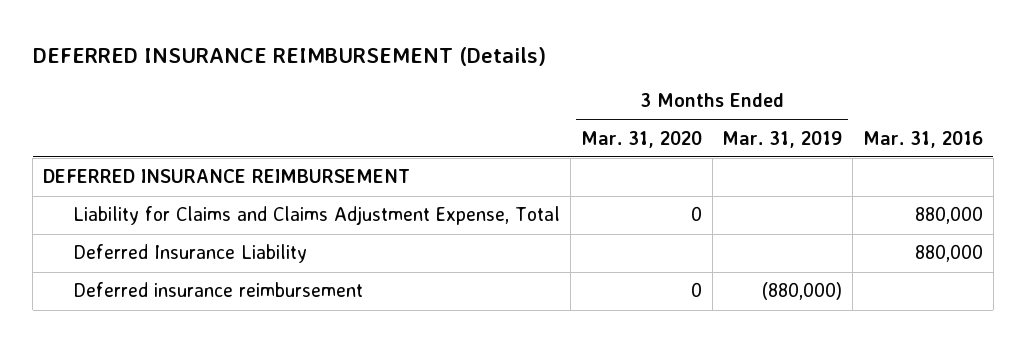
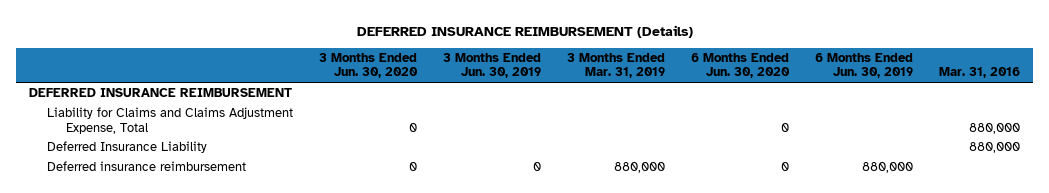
- | 3 Months Ended Mar. 31, 2020 | 3 Months Ended Mar. 31, 2019 | Mar. 31, 2016
+ | 3 Months Ended Jun. 30, 2020 | 3 Months Ended Jun. 30, 2019 | 3 Months Ended Mar. 31, 2019 | 6 Months Ended Jun. 30, 2020 | 6 Months Ended Jun. 30, 2019 | Mar. 31, 2016
- Deferred insurance reimbursement | 0 | (880,000) |
+ Deferred insurance reimbursement | 0 | 0 | 880,000 | 0 | 880,000 |

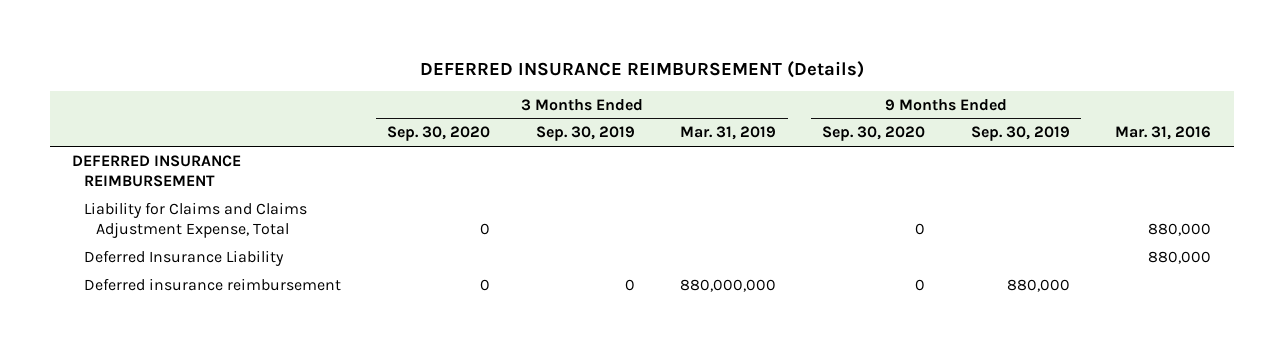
- | 3 Months Ended Jun. 30, 2020 | 3 Months Ended Jun. 30, 2019 | 3 Months Ended Mar. 31, 2019 | 6 Months Ended Jun. 30, 2020 | 6 Months Ended Jun. 30, 2019 | Mar. 31, 2016
+ | 3 Months Ended Sep. 30, 2020 | 3 Months Ended Sep. 30, 2019 | 3 Months Ended Mar. 31, 2019 | 9 Months Ended Sep. 30, 2020 | 9 Months Ended Sep. 30, 2019 | Mar. 31, 2016
- Deferred insurance reimbursement | 0 | 0 | 880,000 | 0 | 880,000 |
+ Deferred insurance reimbursement | 0 | 0 | 880,000,000 | 0 | 880,000 |

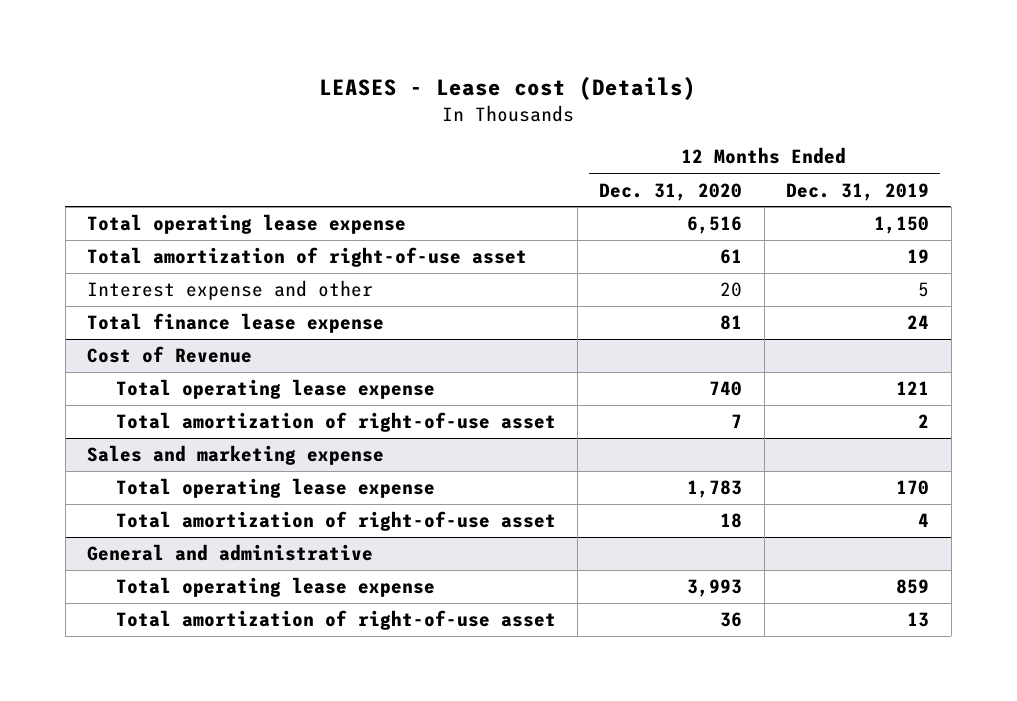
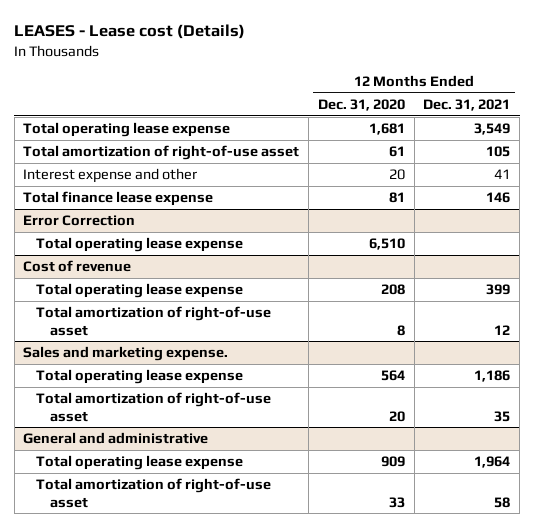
- | 12 Months Ended Dec. 31, 2020 | 12 Months Ended Dec. 31, 2019
+ | 12 Months Ended Dec. 31, 2020 | 12 Months Ended Dec. 31, 2021
- Total operating lease expense | 6,516 | 1,150
+ Total operating lease expense | 1,681 | 3,549
- Cost of Revenue
- Total operating lease expense | 740 | 121
- Total amortization of right-of-use asset | 7 | 2
- Sales and marketing expense
- Total operating lease expense | 1,783 | 170
- Total amortization of right-of-use asset | 18 | 4
+ Error Correction
+ Total operating lease expense | 6,510 |
+ Cost of revenue
+ Total operating lease expense | 208 | 399
+ Total amortization of right-of-use asset | 8 | 12
+ Sales and marketing expense.
+ Total operating lease expense | 564 | 1,186
+ Total amortization of right-of-use asset | 20 | 35
@ General and administrative
- Total operating lease expense | 3,993 | 859
- Total amortization of right-of-use asset | 36 | 13
+ Total operating lease expense | 909 | 1,964
+ Total amortization of right-of-use asset | 33 | 58

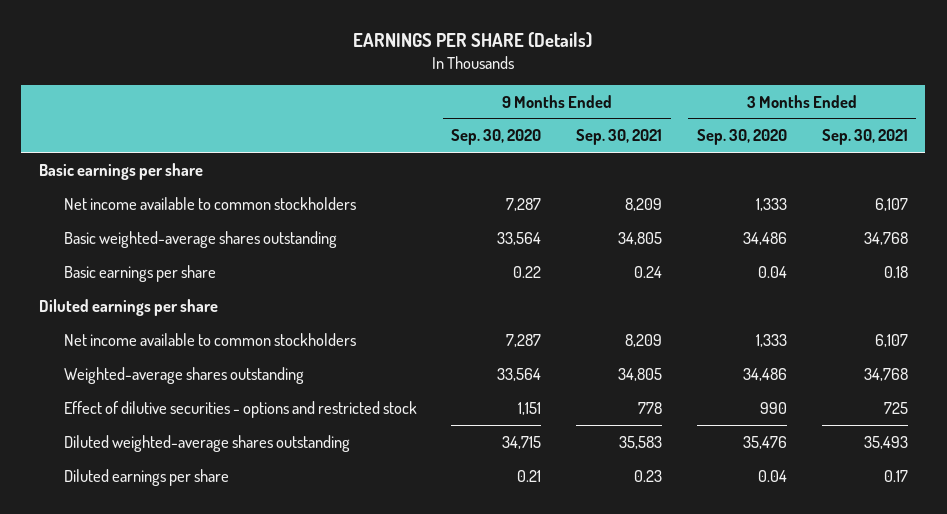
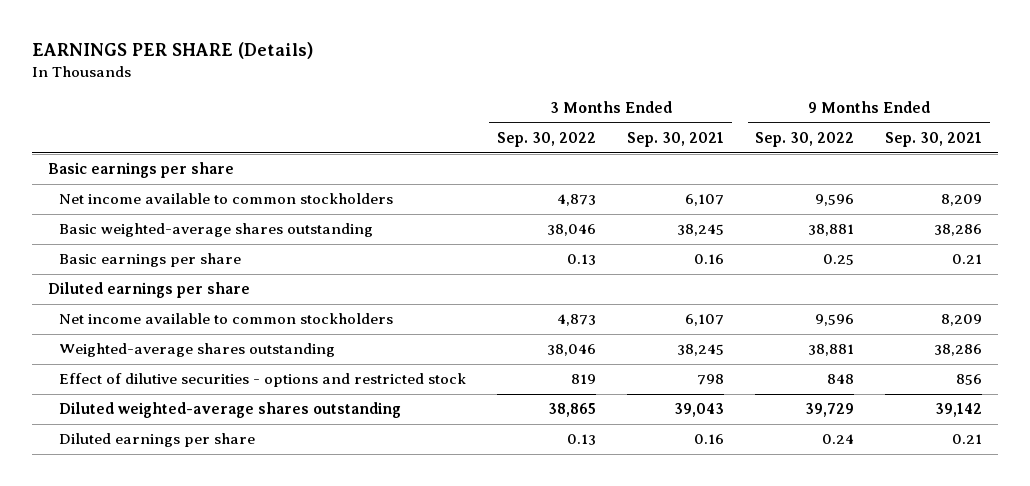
- | 9 Months Ended Sep. 30, 2020 | 9 Months Ended Sep. 30, 2021 | 3 Months Ended Sep. 30, 2020 | 3 Months Ended Sep. 30, 2021
+ | 3 Months Ended Sep. 30, 2022 | 3 Months Ended Sep. 30, 2021 | 9 Months Ended Sep. 30, 2022 | 9 Months Ended Sep. 30, 2021
- Basic weighted-average shares outstanding | 33,564 | 34,805 | 34,486 | 34,768
- Basic earnings per share | 0.22 | 0.24 | 0.04 | 0.18
+ Basic weighted-average shares outstanding | 38,046 | 38,245 | 38,881 | 38,286
+ Basic earnings per share | 0.13 | 0.16 | 0.25 | 0.21
- Weighted-average shares outstanding | 33,564 | 34,805 | 34,486 | 34,768
- Effect of dilutive securities - options and restricted stock | 1,151 | 778 | 990 | 725
- Diluted weighted-average shares outstanding | 34,715 | 35,583 | 35,476 | 35,493
- Diluted earnings per share | 0.21 | 0.23 | 0.04 | 0.17
+ Weighted-average shares outstanding | 38,046 | 38,245 | 38,881 | 38,286
+ Effect of dilutive securities - options and restricted stock | 819 | 798 | 848 | 856
+ Diluted weighted-average shares outstanding | 38,865 | 39,043 | 39,729 | 39,142
+ Diluted earnings per share | 0.13 | 0.16 | 0.24 | 0.21

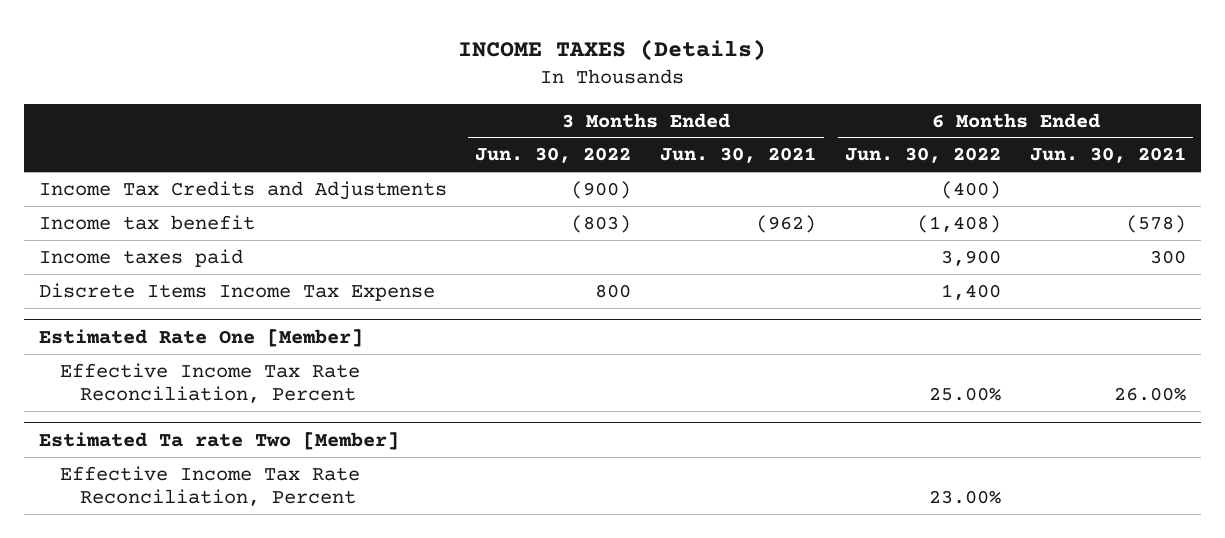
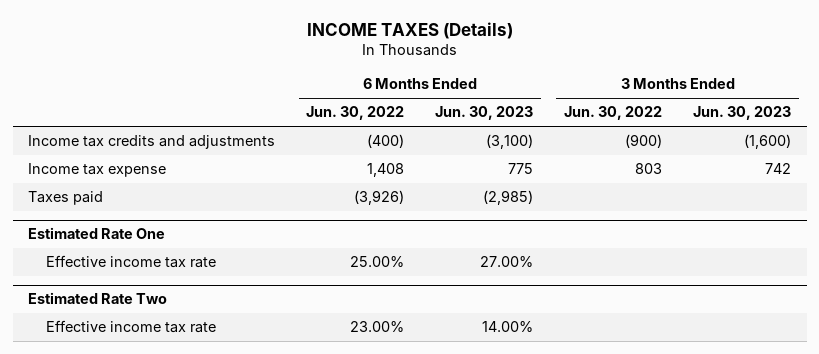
- | 3 Months Ended Jun. 30, 2022 | 3 Months Ended Jun. 30, 2021 | 6 Months Ended Jun. 30, 2022 | 6 Months Ended Jun. 30, 2021
+ | 6 Months Ended Jun. 30, 2022 | 6 Months Ended Jun. 30, 2023 | 3 Months Ended Jun. 30, 2022 | 3 Months Ended Jun. 30, 2023
- Income Tax Credits and Adjustments | (900) | | (400) |
- Income tax benefit | (803) | (962) | (1,408) | (578)
- Income taxes paid | | | 3,900 | 300
- Discrete Items Income Tax Expense | 800 | | 1,400 |
- Estimated Rate One [Member]
- Effective Income Tax Rate Reconciliation, Percent | | | 25.00% | 26.00%
- Estimated Ta rate Two [Member]
- Effective Income Tax Rate Reconciliation, Percent | | | 23.00% |
+ Income tax credits and adjustments | (400) | (3,100) | (900) | (1,600)
+ Income tax expense | 1,408 | 775 | 803 | 742
+ Taxes paid | (3,926) | (2,985) | |
+ Estimated Rate One
+ Effective income tax rate | 25.00% | 27.00% | |
+ Estimated Rate Two
+ Effective income tax rate | 23.00% | 14.00% | |

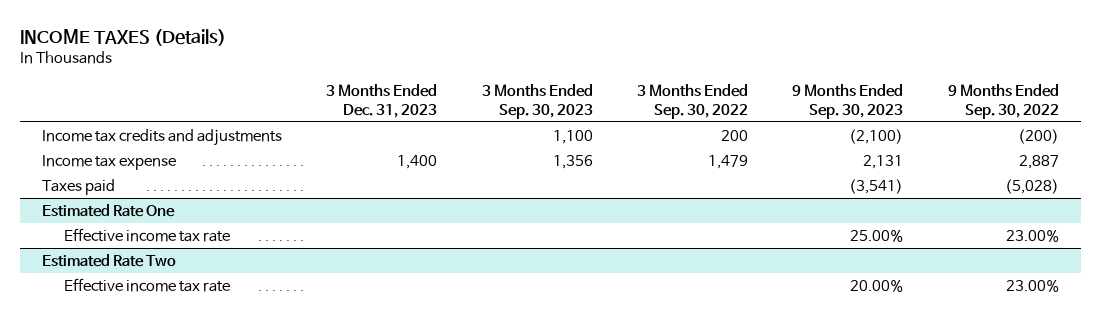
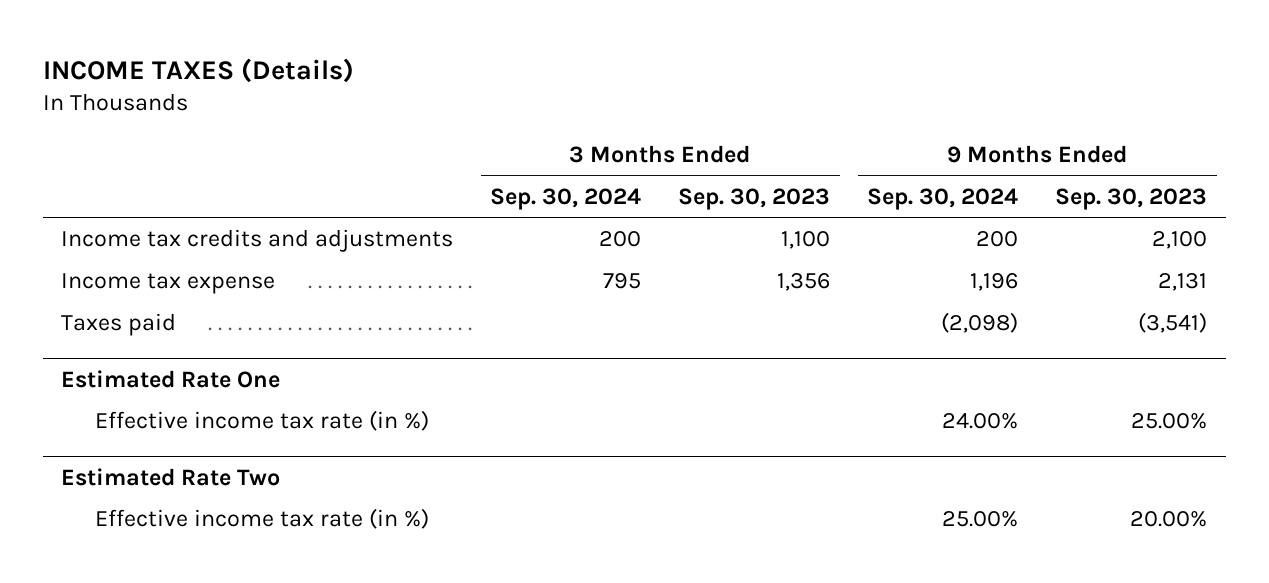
- | 3 Months Ended Dec. 31, 2023 | 3 Months Ended Sep. 30, 2023 | 3 Months Ended Sep. 30, 2022 | 9 Months Ended Sep. 30, 2023 | 9 Months Ended Sep. 30, 2022
+ | 3 Months Ended Sep. 30, 2024 | 3 Months Ended Sep. 30, 2023 | 9 Months Ended Sep. 30, 2024 | 9 Months Ended Sep. 30, 2023
- Income tax credits and adjustments | | 1,100 | 200 | (2,100) | (200)
+ Income tax credits and adjustments | 200 | 1,100 | 200 | 2,100
@ Estimated Rate One
- Effective income tax rate | | | | 25.00% | 23.00%
+ Effective income tax rate (in %) | | | 24.00% | 25.00%
@ Estimated Rate Two
- Effective income tax rate | | | | 20.00% | 23.00%
+ Effective income tax rate (in %) | | | 25.00% | 20.00%

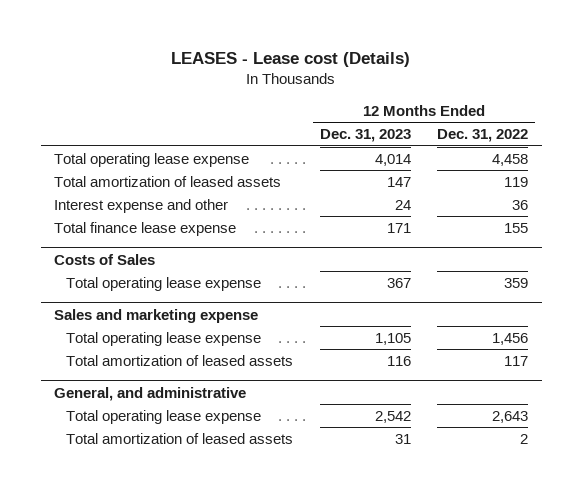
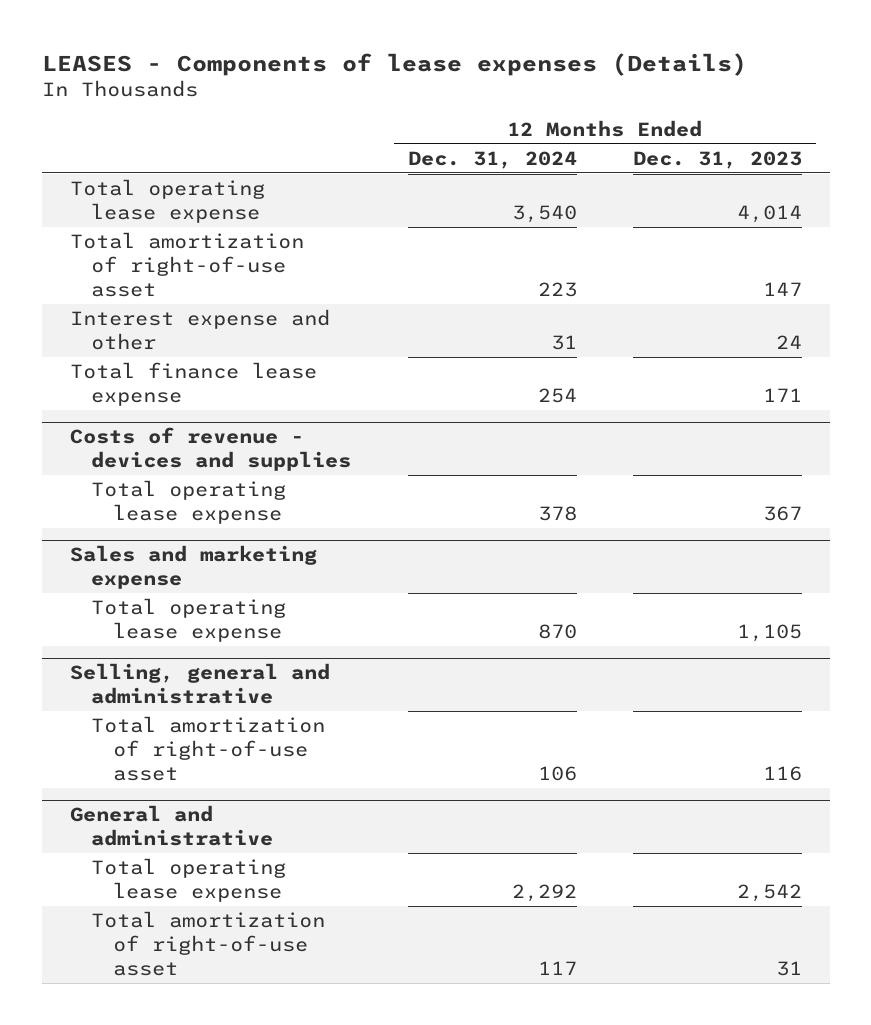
- LEASES - Lease cost (Details)
+ LEASES - Components of lease expenses (Details)
- | 12 Months Ended Dec. 31, 2023 | 12 Months Ended Dec. 31, 2022
+ | 12 Months Ended Dec. 31, 2024 | 12 Months Ended Dec. 31, 2023
- Total amortization of leased assets | 147 | 119
+ Total amortization of right-of-use asset | 223 | 147
- Costs of Sales
+ Costs of revenue - devices and supplies
@ Sales and marketing expense
- Total amortization of leased assets | 116 | 117
- General, and administrative
+ Selling, general and administrative
+ Total amortization of right-of-use asset | 106 | 116
+ General and administrative
- Total amortization of leased assets | 31 | 2
+ Total amortization of right-of-use asset | 117 | 31

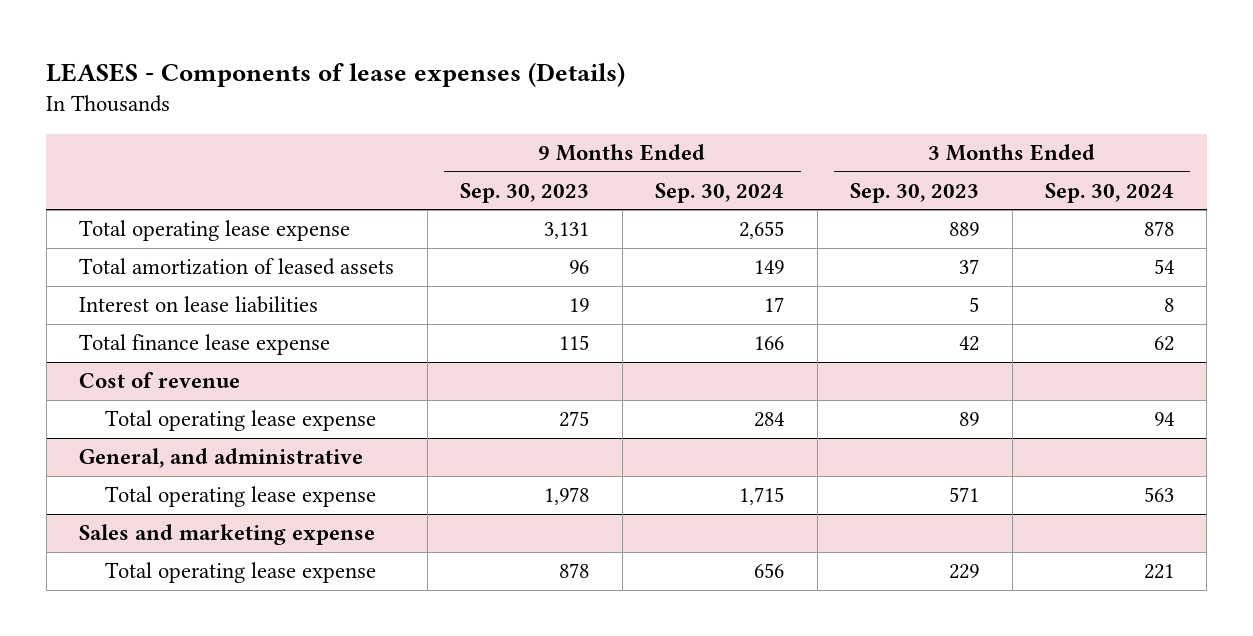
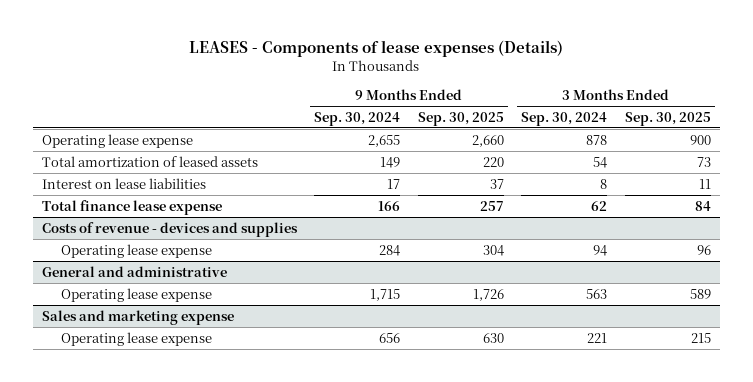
- | 9 Months Ended Sep. 30, 2023 | 9 Months Ended Sep. 30, 2024 | 3 Months Ended Sep. 30, 2023 | 3 Months Ended Sep. 30, 2024
+ | 9 Months Ended Sep. 30, 2024 | 9 Months Ended Sep. 30, 2025 | 3 Months Ended Sep. 30, 2024 | 3 Months Ended Sep. 30, 2025
- Total operating lease expense | 3,131 | 2,655 | 889 | 878
+ Operating lease expense | 2,655 | 2,660 | 878 | 900
- Cost of revenue
- Total operating lease expense | 275 | 284 | 89 | 94
- General, and administrative
- Total operating lease expense | 1,978 | 1,715 | 571 | 563
+ Costs of revenue - devices and supplies
+ Operating lease expense | 284 | 304 | 94 | 96
+ General and administrative
+ Operating lease expense | 1,715 | 1,726 | 563 | 589
@ Sales and marketing expense
- Total operating lease expense | 878 | 656 | 229 | 221
+ Operating lease expense | 656 | 630 | 221 | 215

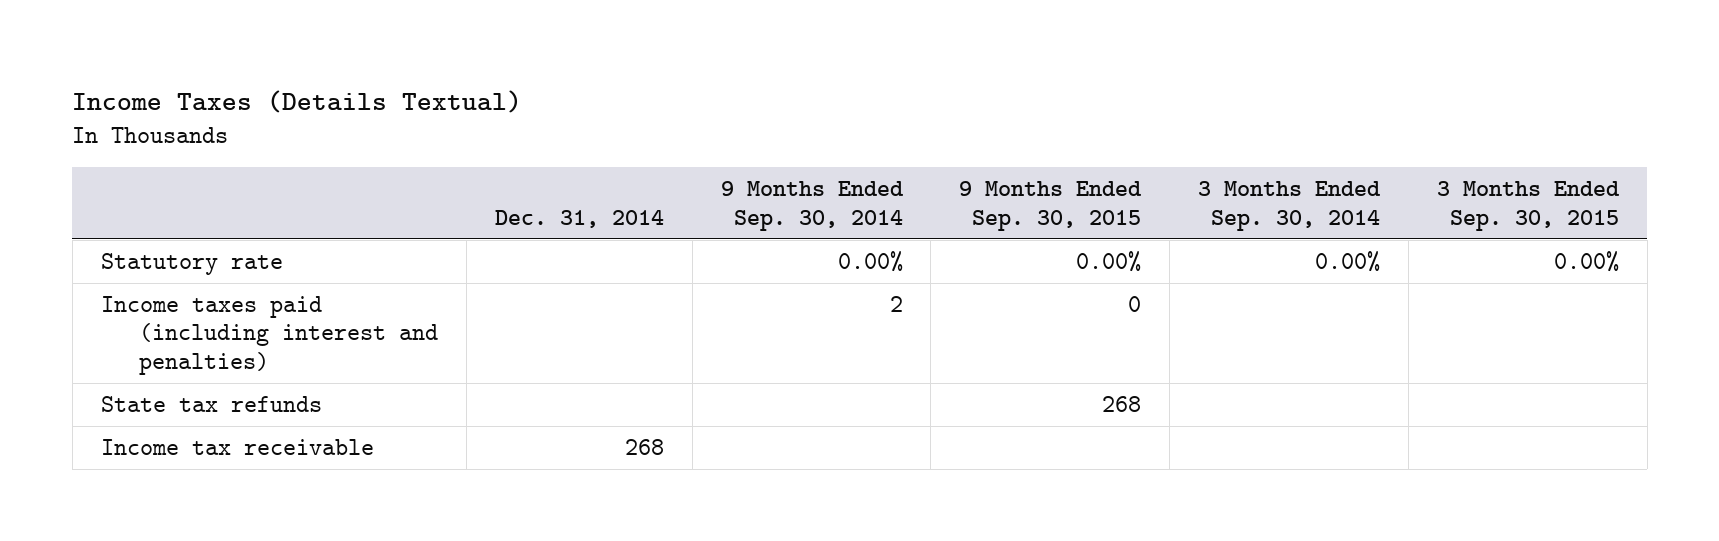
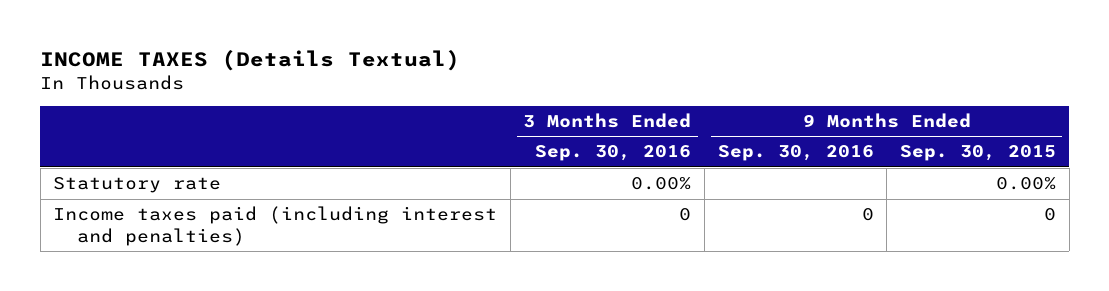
- Income Taxes (Details Textual)
+ INCOME TAXES (Details Textual)
- | Dec. 31, 2014 | 9 Months Ended Sep. 30, 2014 | 9 Months Ended Sep. 30, 2015 | 3 Months Ended Sep. 30, 2014 | 3 Months Ended Sep. 30, 2015
+ | 3 Months Ended Sep. 30, 2016 | 9 Months Ended Sep. 30, 2016 | 9 Months Ended Sep. 30, 2015
- State tax refunds | | | 268 | |
- Income tax receivable | 268 | | | |

